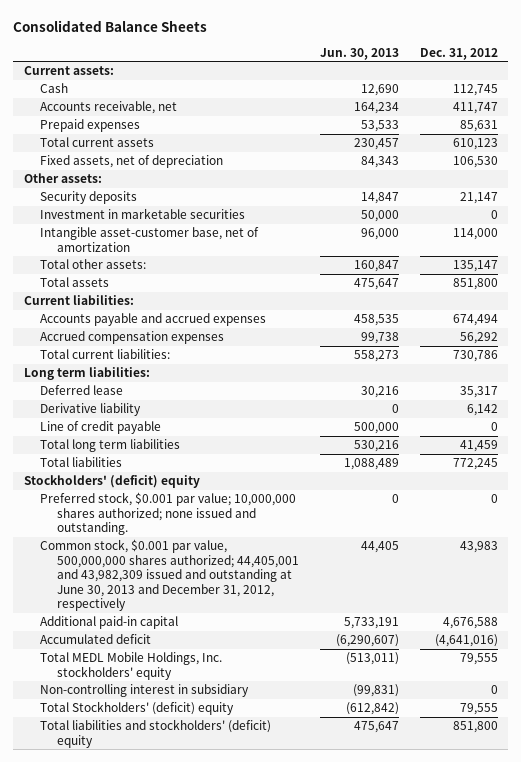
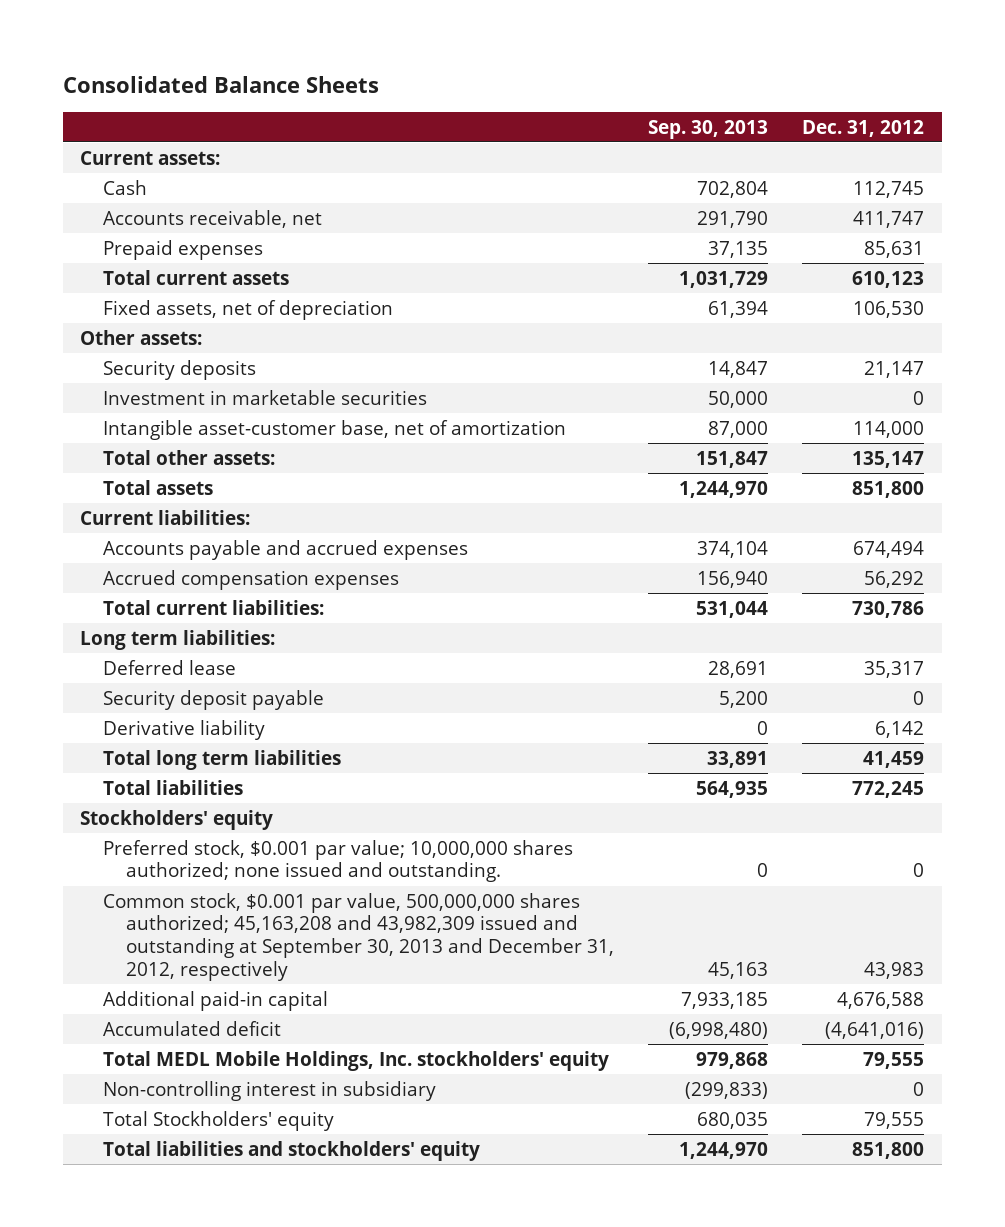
- | Jun. 30, 2013 | Dec. 31, 2012
+ | Sep. 30, 2013 | Dec. 31, 2012
+ Security deposit payable | 5,200 | 0
- Line of credit payable | 500,000 | 0
- Stockholders' (deficit) equity
+ Stockholders' equity
- Common stock, $0.001 par value, 500,000,000 shares authorized; 44,405,001 and 43,982,309 issued and outstanding at June 30, 2013 and December 31, 2012, respectively | 44,405 | 43,983
+ Common stock, $0.001 par value, 500,000,000 shares authorized; 45,163,208 and 43,982,309 issued and outstanding at September 30, 2013 and December 31, 2012, respectively | 45,163 | 43,983
- Total Stockholders' (deficit) equity | (612,842) | 79,555
- Total liabilities and stockholders' (deficit) equity | 475,647 | 851,800
+ Total Stockholders' equity | 680,035 | 79,555
+ Total liabilities and stockholders' equity | 1,244,970 | 851,800

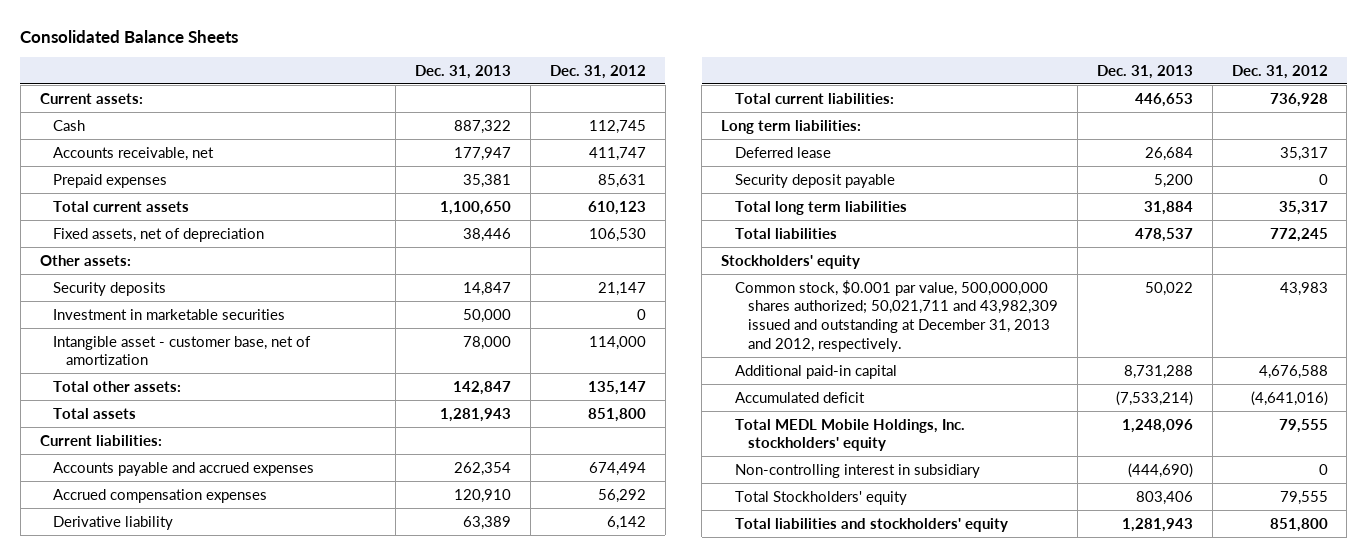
- | Sep. 30, 2013 | Dec. 31, 2012
+ | Dec. 31, 2013 | Dec. 31, 2012
- Intangible asset-customer base, net of amortization | 87,000 | 114,000
+ Intangible asset - customer base, net of amortization | 78,000 | 114,000
- Total current liabilities: | 531,044 | 730,786
moved up: Derivative liability | 63,389 | 6,142
+ Total current liabilities: | 446,653 | 736,928
- Total long term liabilities | 33,891 | 41,459
+ Total long term liabilities | 31,884 | 35,317
- Preferred stock, $0.001 par value; 10,000,000 shares authorized; none issued and outstanding. | 0 | 0
- Common stock, $0.001 par value, 500,000,000 shares authorized; 45,163,208 and 43,982,309 issued and outstanding at September 30, 2013 and December 31, 2012, respectively | 45,163 | 43,983
+ Common stock, $0.001 par value, 500,000,000 shares authorized; 50,021,711 and 43,982,309 issued and outstanding at December 31, 2013 and 2012, respectively. | 50,022 | 43,983

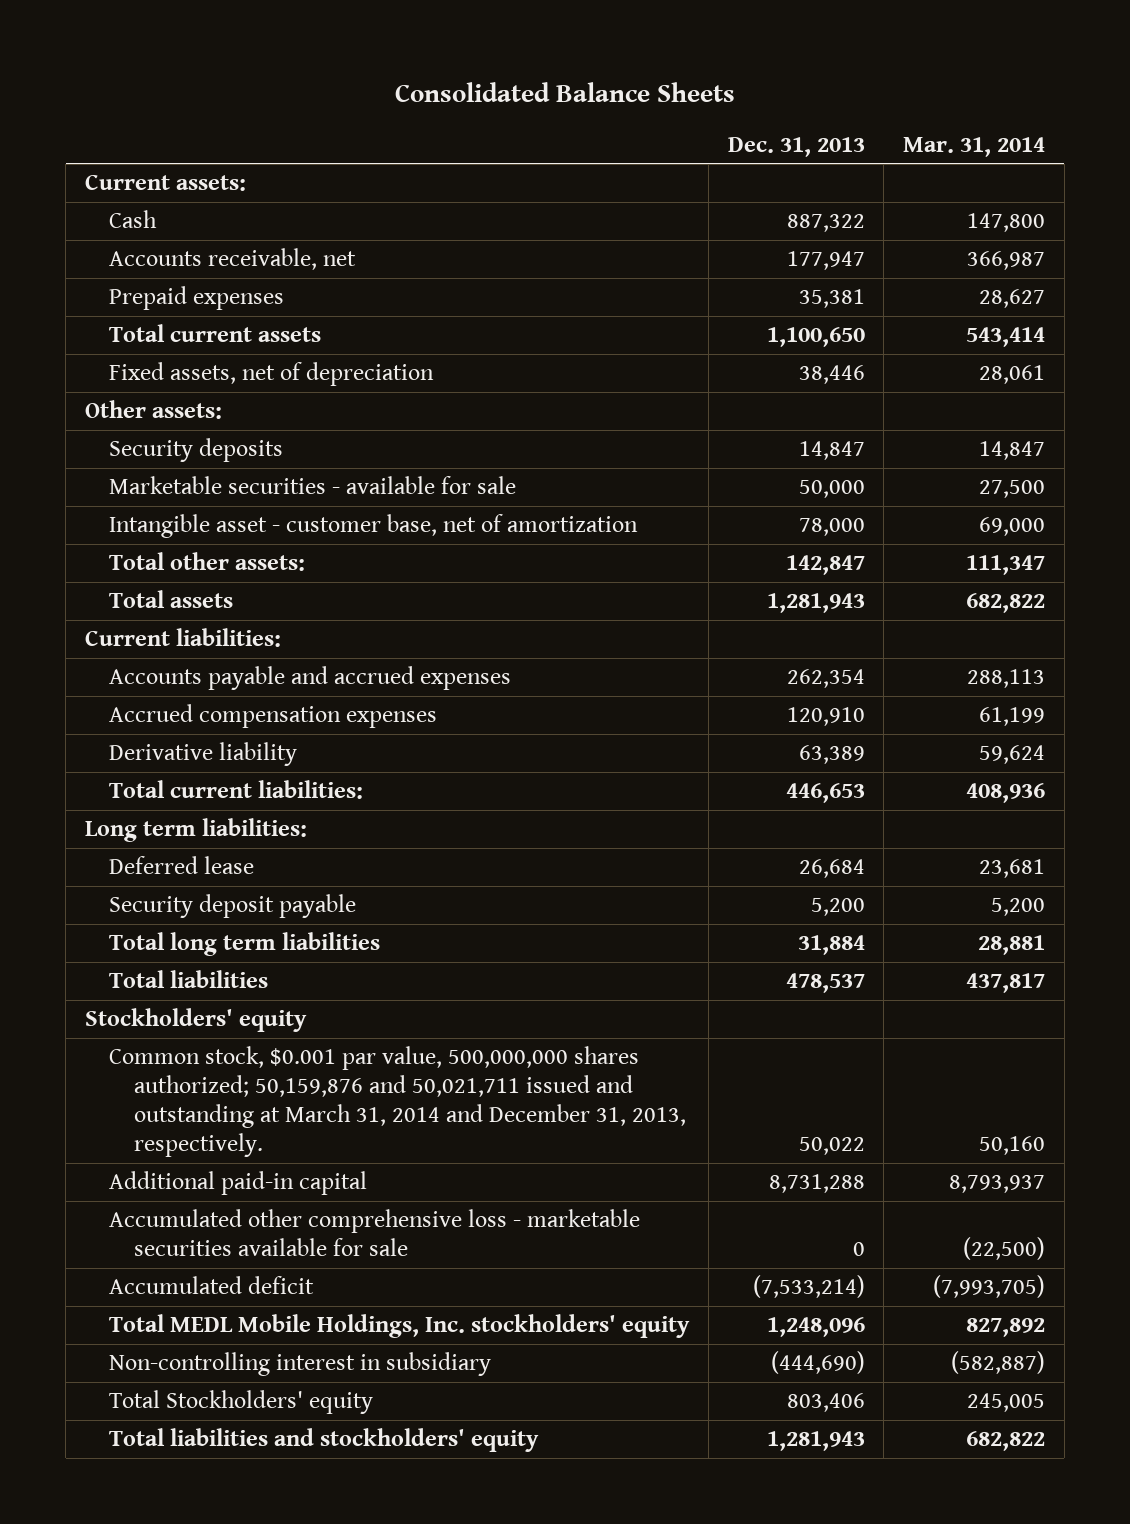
- | Dec. 31, 2013 | Dec. 31, 2012
+ | Dec. 31, 2013 | Mar. 31, 2014
- Investment in marketable securities | 50,000 | 0
+ Marketable securities - available for sale | 50,000 | 27,500
- Common stock, $0.001 par value, 500,000,000 shares authorized; 50,021,711 and 43,982,309 issued and outstanding at December 31, 2013 and 2012, respectively. | 50,022 | 43,983
+ Common stock, $0.001 par value, 500,000,000 shares authorized; 50,159,876 and 50,021,711 issued and outstanding at March 31, 2014 and December 31, 2013, respectively. | 50,022 | 50,160
+ Accumulated other comprehensive loss - marketable securities available for sale | 0 | (22,500)

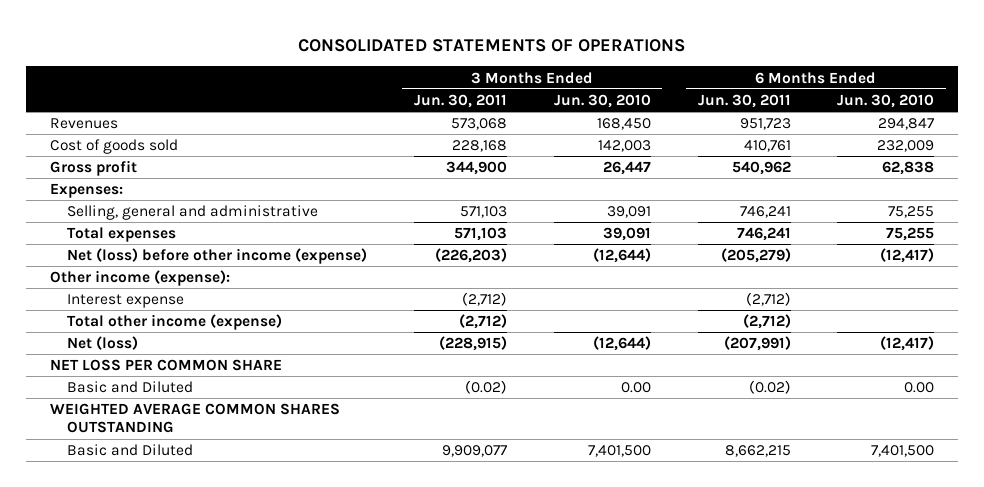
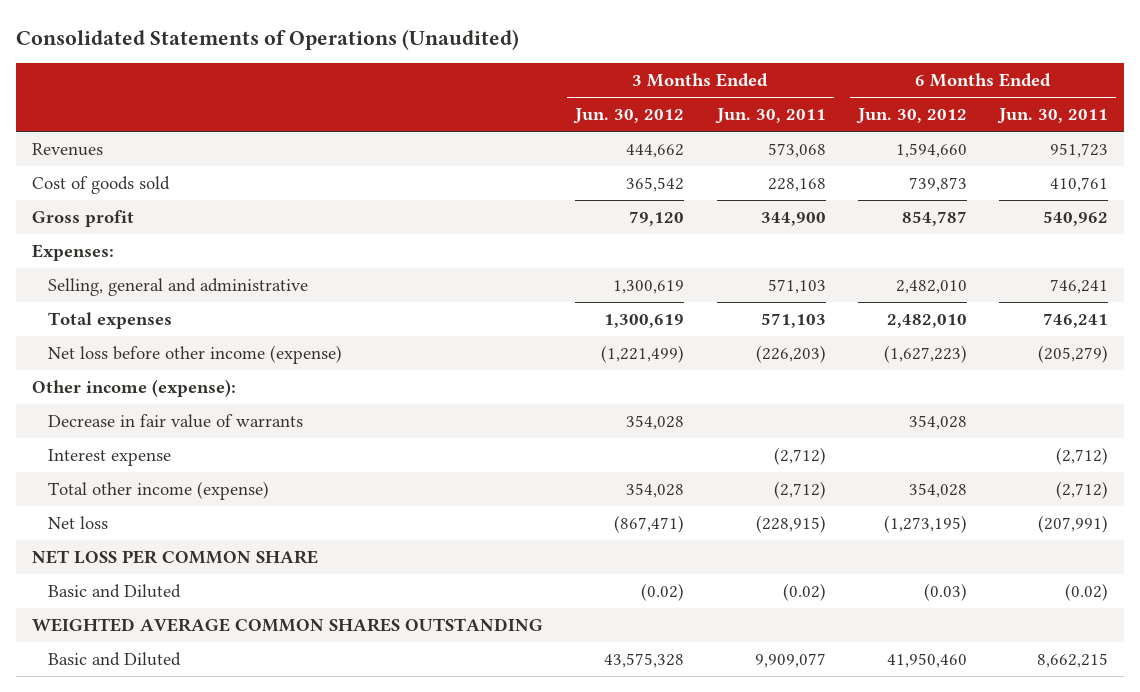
- CONSOLIDATED STATEMENTS OF OPERATIONS
+ Consolidated Statements of Operations (Unaudited)
- | 3 Months Ended Jun. 30, 2011 | 3 Months Ended Jun. 30, 2010 | 6 Months Ended Jun. 30, 2011 | 6 Months Ended Jun. 30, 2010
+ | 3 Months Ended Jun. 30, 2012 | 3 Months Ended Jun. 30, 2011 | 6 Months Ended Jun. 30, 2012 | 6 Months Ended Jun. 30, 2011
- Net (loss) before other income (expense) | (226,203) | (12,644) | (205,279) | (12,417)
+ Net loss before other income (expense) | (1,221,499) | (226,203) | (1,627,223) | (205,279)
+ Decrease in fair value of warrants | 354,028 | | 354,028 |
- Net (loss) | (228,915) | (12,644) | (207,991) | (12,417)
+ Net loss | (867,471) | (228,915) | (1,273,195) | (207,991)

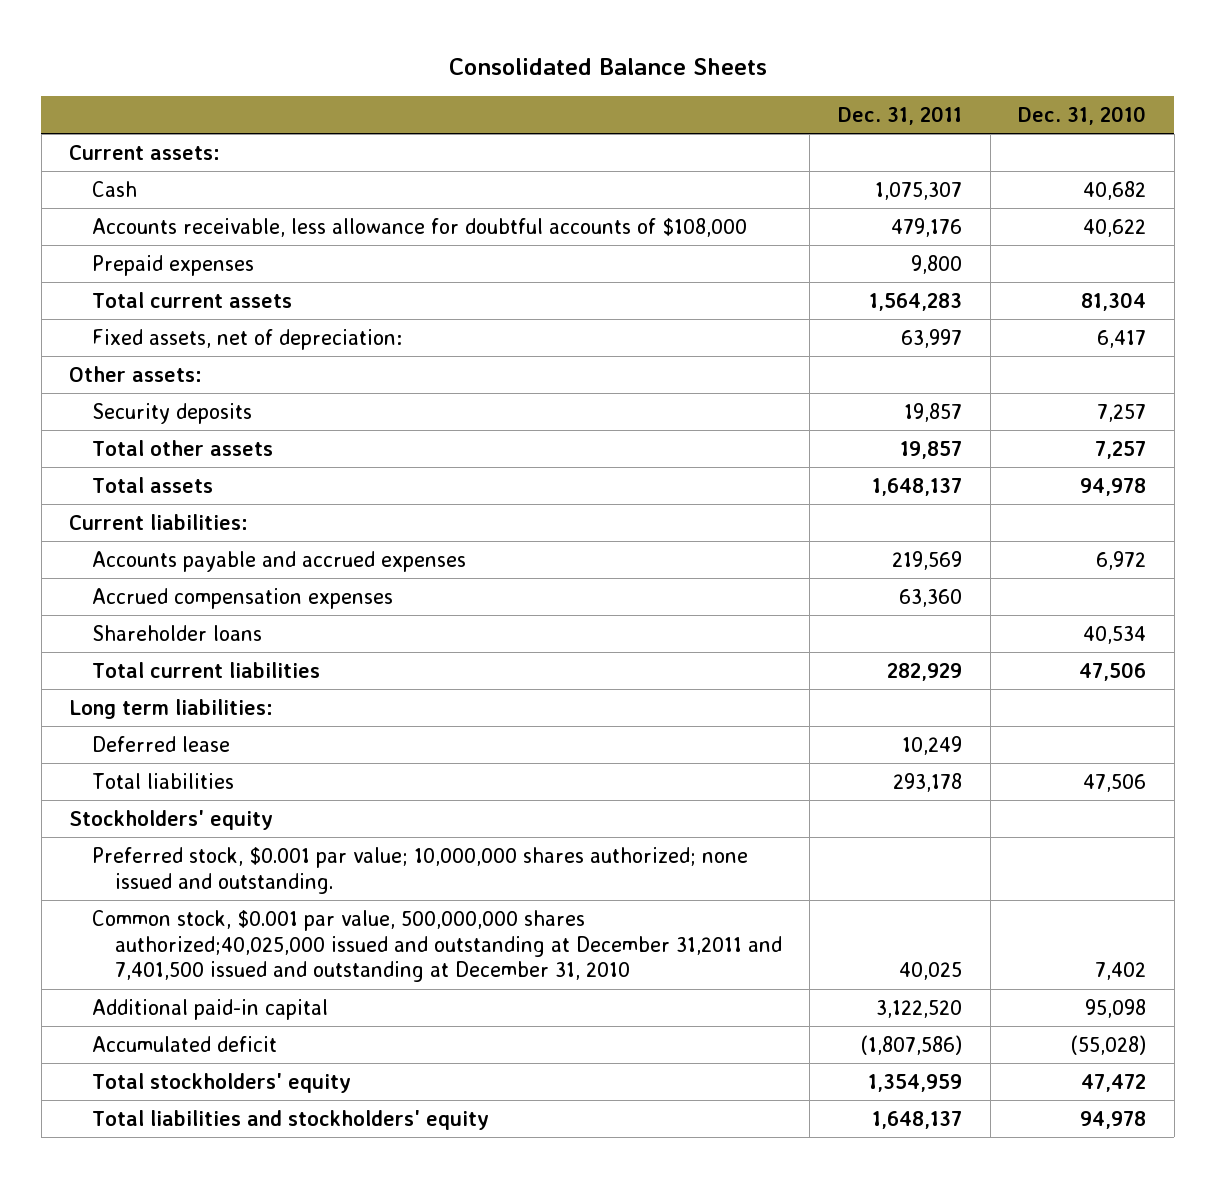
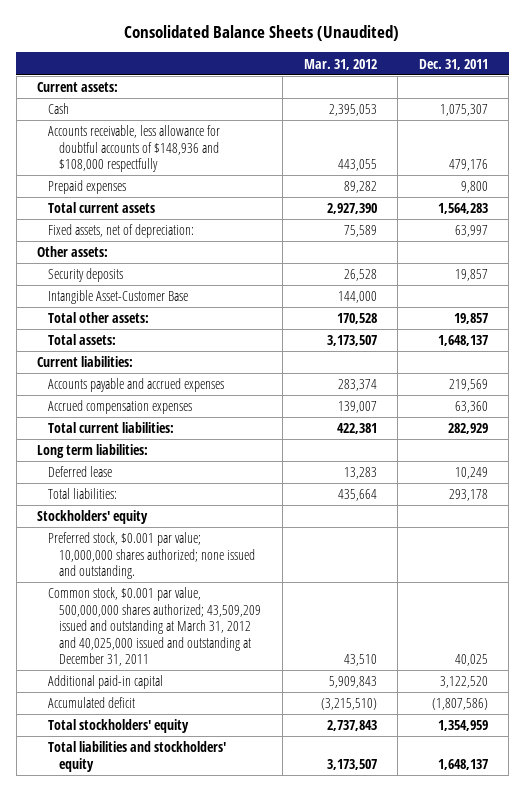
- Consolidated Balance Sheets
+ Consolidated Balance Sheets (Unaudited)
- | Dec. 31, 2011 | Dec. 31, 2010
+ | Mar. 31, 2012 | Dec. 31, 2011
- Accounts receivable, less allowance for doubtful accounts of $108,000 | 479,176 | 40,622
+ Accounts receivable, less allowance for doubtful accounts of $148,936 and $108,000 respectfully | 443,055 | 479,176
- Total other assets | 19,857 | 7,257
- Total assets | 1,648,137 | 94,978
+ Intangible Asset-Customer Base | 144,000 |
+ Total other assets: | 170,528 | 19,857
+ Total assets: | 3,173,507 | 1,648,137
- Shareholder loans | | 40,534
- Total current liabilities | 282,929 | 47,506
+ Total current liabilities: | 422,381 | 282,929
- Total liabilities | 293,178 | 47,506
+ Total liabilities: | 435,664 | 293,178
- Common stock, $0.001 par value, 500,000,000 shares authorized;40,025,000 issued and outstanding at December 31,2011 and 7,401,500 issued and outstanding at December 31, 2010 | 40,025 | 7,402
+ Common stock, $0.001 par value, 500,000,000 shares authorized; 43,509,209 issued and outstanding at March 31, 2012 and 40,025,000 issued and outstanding at December 31, 2011 | 43,510 | 40,025

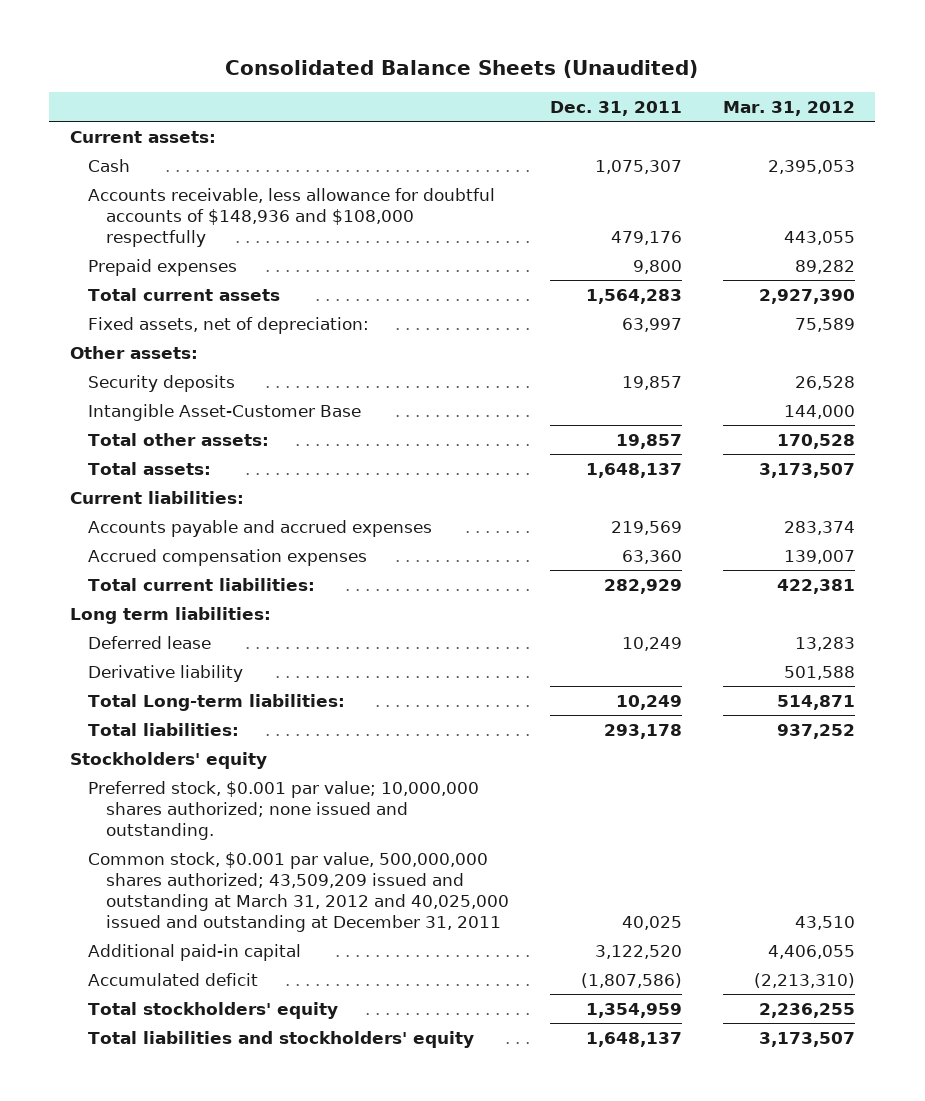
- | Mar. 31, 2012 | Dec. 31, 2011
+ | Dec. 31, 2011 | Mar. 31, 2012
- Total liabilities: | 435,664 | 293,178
+ Derivative liability | | 501,588
+ Total Long-term liabilities: | 10,249 | 514,871
+ Total liabilities: | 293,178 | 937,252
- Additional paid-in capital | 5,909,843 | 3,122,520
- Accumulated deficit | (3,215,510) | (1,807,586)
- Total stockholders' equity | 2,737,843 | 1,354,959
+ Additional paid-in capital | 3,122,520 | 4,406,055
+ Accumulated deficit | (1,807,586) | (2,213,310)
+ Total stockholders' equity | 1,354,959 | 2,236,255

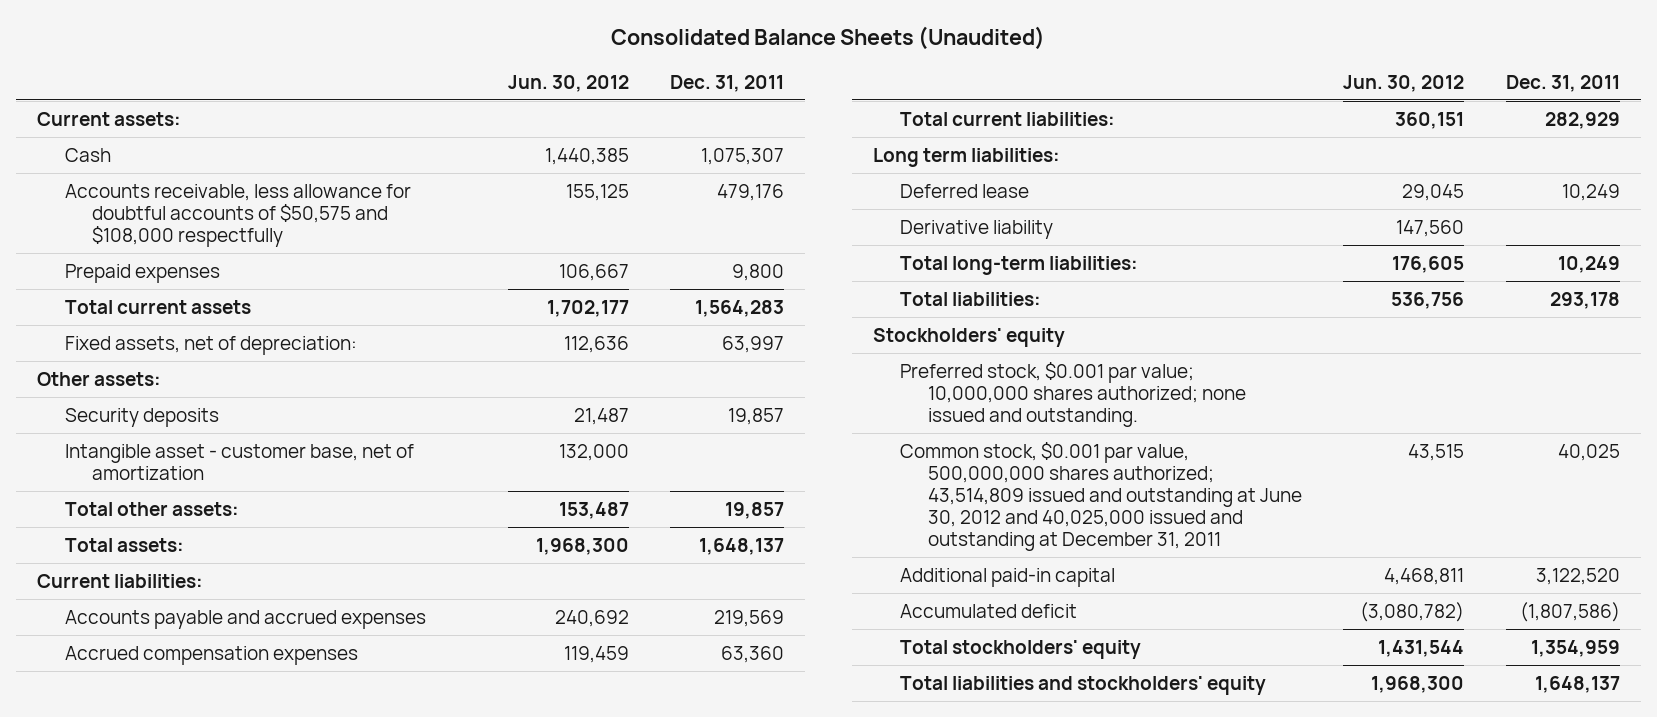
- | Dec. 31, 2011 | Mar. 31, 2012
+ | Jun. 30, 2012 | Dec. 31, 2011
- Accounts receivable, less allowance for doubtful accounts of $148,936 and $108,000 respectfully | 479,176 | 443,055
+ Accounts receivable, less allowance for doubtful accounts of $50,575 and $108,000 respectfully | 155,125 | 479,176
- Intangible Asset-Customer Base | | 144,000
+ Intangible asset - customer base, net of amortization | 132,000 |
- Total Long-term liabilities: | 10,249 | 514,871
+ Total long-term liabilities: | 176,605 | 10,249
- Common stock, $0.001 par value, 500,000,000 shares authorized; 43,509,209 issued and outstanding at March 31, 2012 and 40,025,000 issued and outstanding at December 31, 2011 | 40,025 | 43,510
+ Common stock, $0.001 par value, 500,000,000 shares authorized; 43,514,809 issued and outstanding at June 30, 2012 and 40,025,000 issued and outstanding at December 31, 2011 | 43,515 | 40,025

